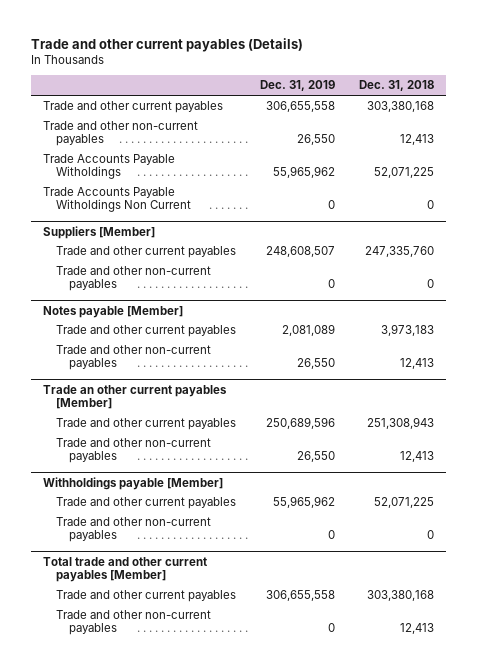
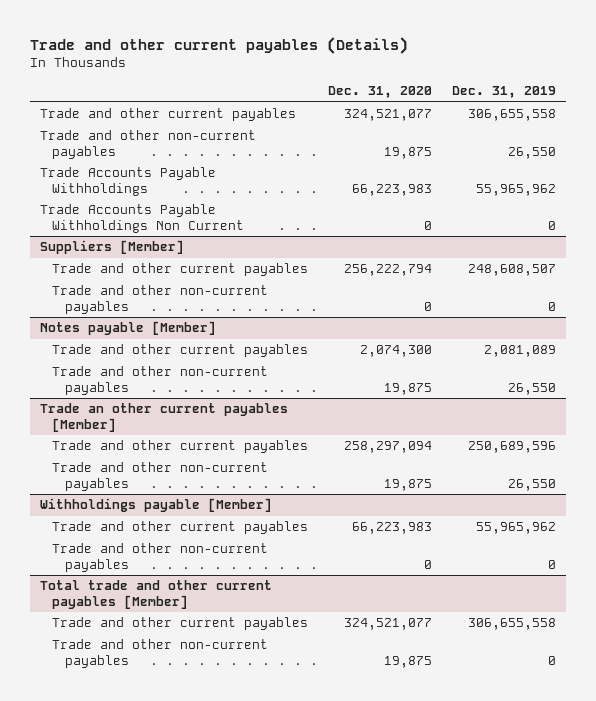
- | Dec. 31, 2019 | Dec. 31, 2018
+ | Dec. 31, 2020 | Dec. 31, 2019
- Trade Accounts Payable Witholdings | 55,965,962 | 52,071,225
- Trade Accounts Payable Witholdings Non Current | 0 | 0
+ Trade Accounts Payable Withholdings | 66,223,983 | 55,965,962
+ Trade Accounts Payable Withholdings Non Current | 0 | 0

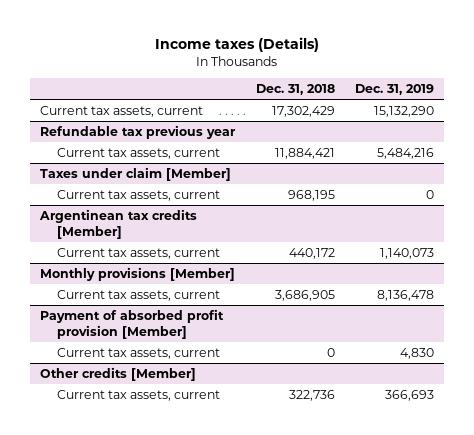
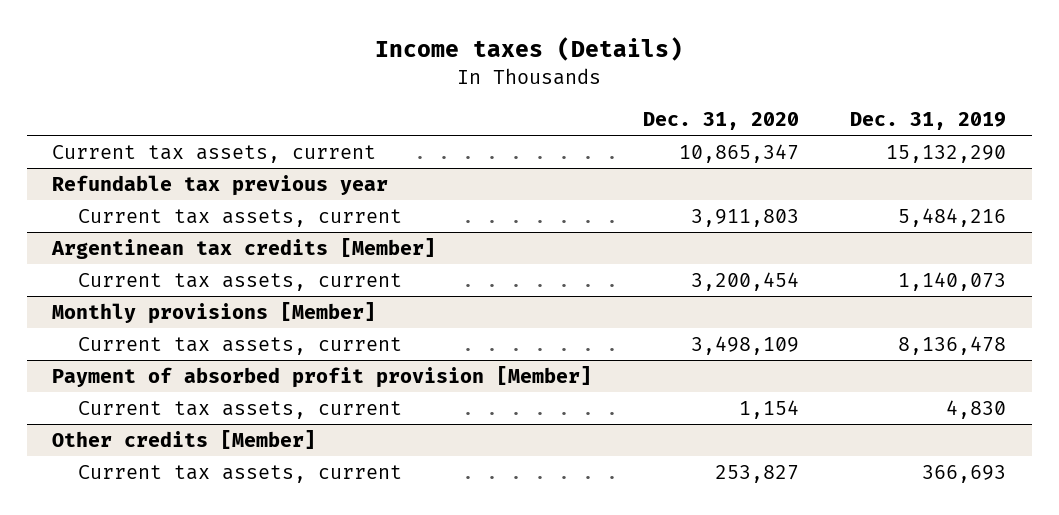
- | Dec. 31, 2018 | Dec. 31, 2019
+ | Dec. 31, 2020 | Dec. 31, 2019
- Taxes under claim [Member]
- Current tax assets, current | 968,195 | 0

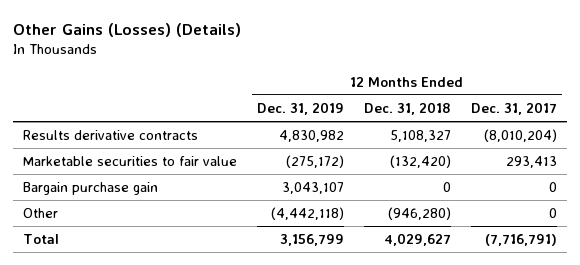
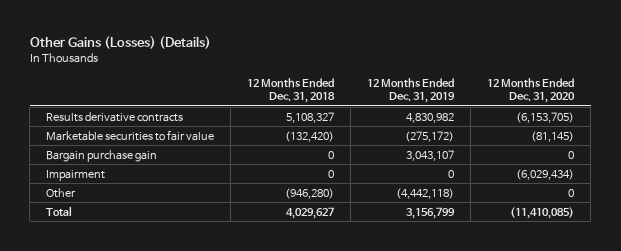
- | 12 Months Ended Dec. 31, 2019 | 12 Months Ended Dec. 31, 2018 | 12 Months Ended Dec. 31, 2017
+ | 12 Months Ended Dec. 31, 2018 | 12 Months Ended Dec. 31, 2019 | 12 Months Ended Dec. 31, 2020
+ Impairment | 0 | 0 | (6,029,434)

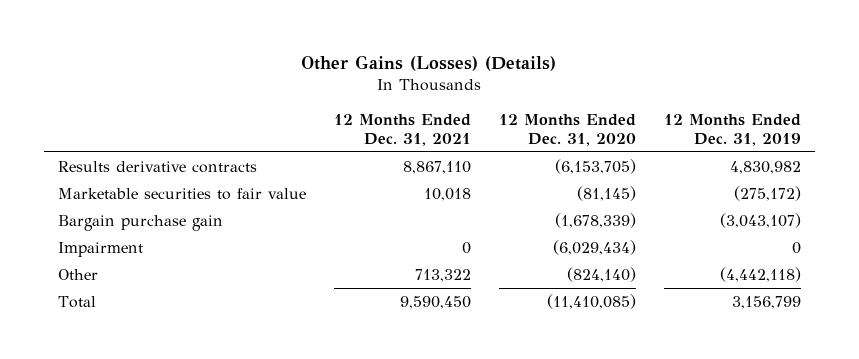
- | 12 Months Ended Dec. 31, 2018 | 12 Months Ended Dec. 31, 2019 | 12 Months Ended Dec. 31, 2020
+ | 12 Months Ended Dec. 31, 2021 | 12 Months Ended Dec. 31, 2020 | 12 Months Ended Dec. 31, 2019
- Bargain purchase gain | 0 | 3,043,107 | 0
+ Bargain purchase gain | | (1,678,339) | (3,043,107)
- Other | (946,280) | (4,442,118) | 0
+ Other | 713,322 | (824,140) | (4,442,118)

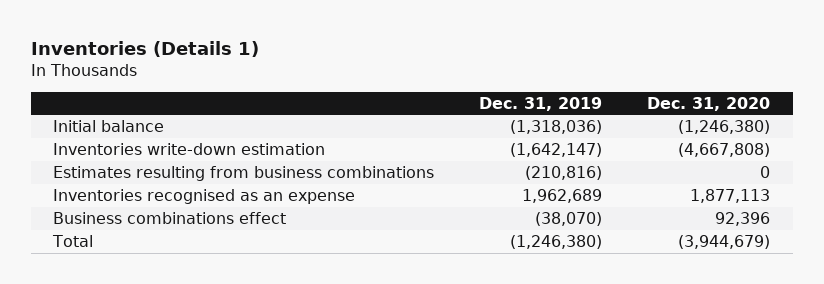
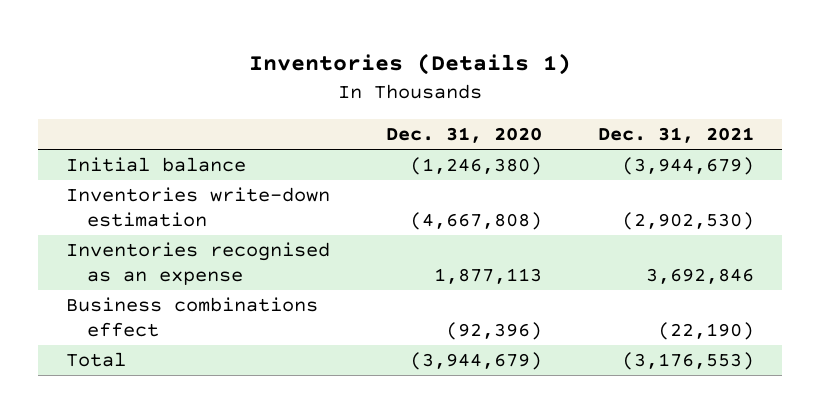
- | Dec. 31, 2019 | Dec. 31, 2020
+ | Dec. 31, 2020 | Dec. 31, 2021
- Estimates resulting from business combinations | (210,816) | 0
- Business combinations effect | (38,070) | 92,396
+ Business combinations effect | (92,396) | (22,190)

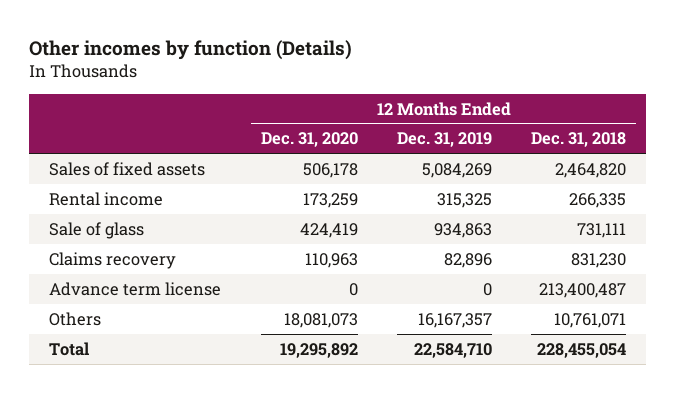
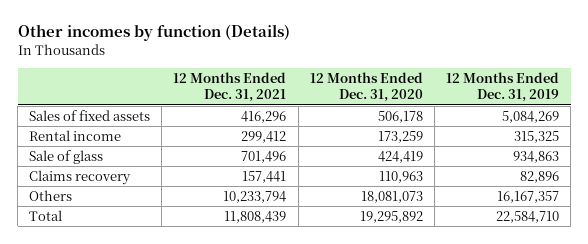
- | 12 Months Ended Dec. 31, 2020 | 12 Months Ended Dec. 31, 2019 | 12 Months Ended Dec. 31, 2018
+ | 12 Months Ended Dec. 31, 2021 | 12 Months Ended Dec. 31, 2020 | 12 Months Ended Dec. 31, 2019
- Advance term license | 0 | 0 | 213,400,487

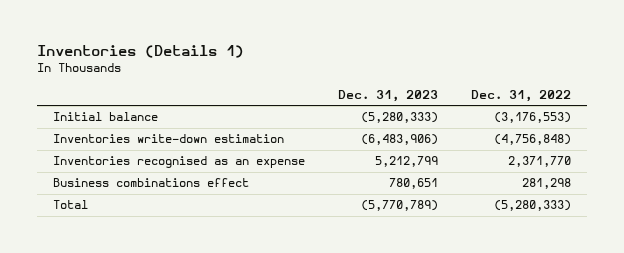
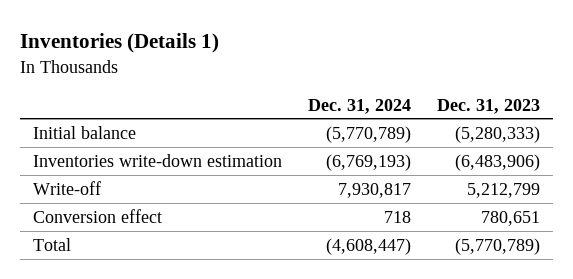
- | Dec. 31, 2023 | Dec. 31, 2022
+ | Dec. 31, 2024 | Dec. 31, 2023
- Inventories recognised as an expense | 5,212,799 | 2,371,770
- Business combinations effect | 780,651 | 281,298
+ Write-off | 7,930,817 | 5,212,799
+ Conversion effect | 718 | 780,651

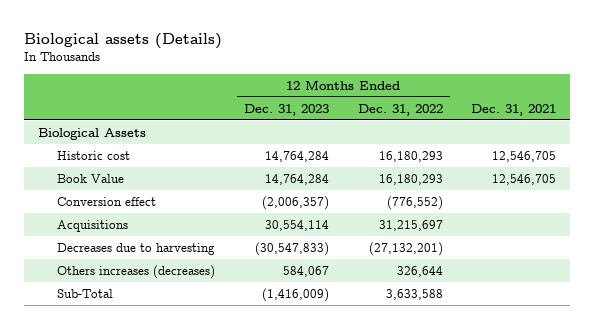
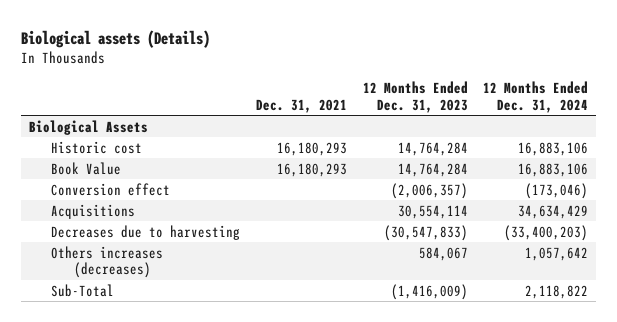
- | 12 Months Ended Dec. 31, 2023 | 12 Months Ended Dec. 31, 2022 | Dec. 31, 2021
+ | Dec. 31, 2021 | 12 Months Ended Dec. 31, 2023 | 12 Months Ended Dec. 31, 2024
- Historic cost | 14,764,284 | 16,180,293 | 12,546,705
- Book Value | 14,764,284 | 16,180,293 | 12,546,705
+ Historic cost | 16,180,293 | 14,764,284 | 16,883,106
+ Book Value | 16,180,293 | 14,764,284 | 16,883,106

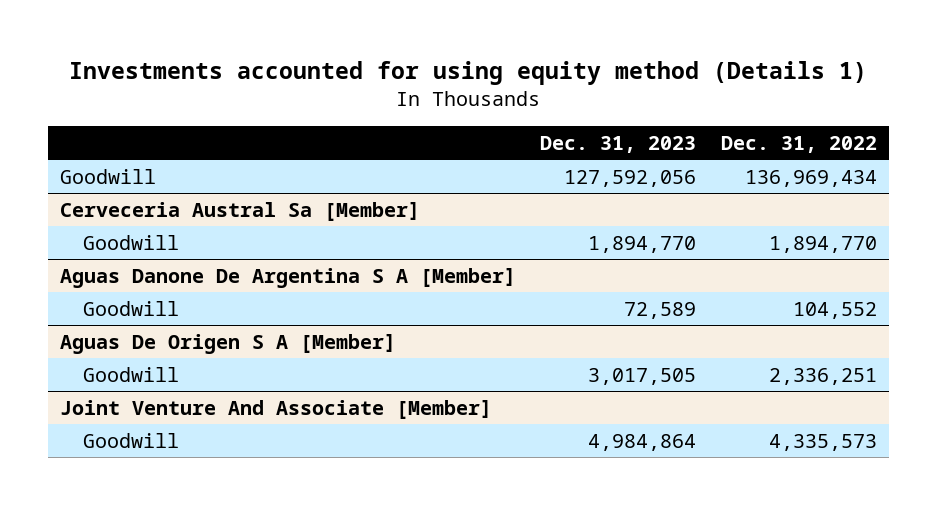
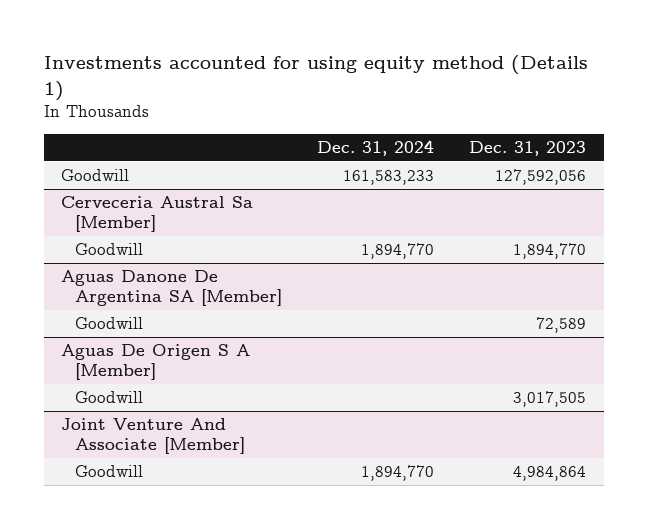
- | Dec. 31, 2023 | Dec. 31, 2022
+ | Dec. 31, 2024 | Dec. 31, 2023
- Aguas Danone De Argentina S A [Member]
+ Aguas Danone De Argentina SA [Member]

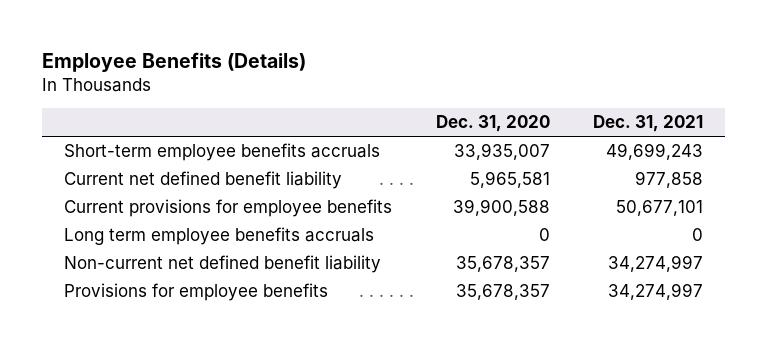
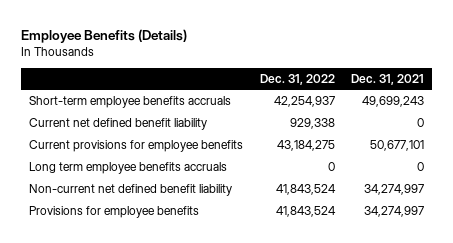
- | Dec. 31, 2020 | Dec. 31, 2021
+ | Dec. 31, 2022 | Dec. 31, 2021
- Current net defined benefit liability | 5,965,581 | 977,858
+ Current net defined benefit liability | 929,338 | 0

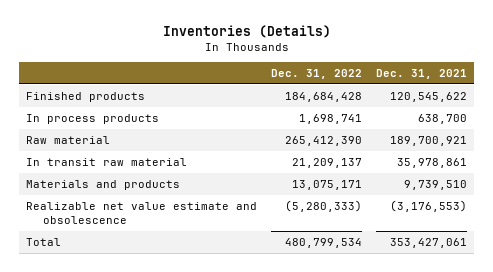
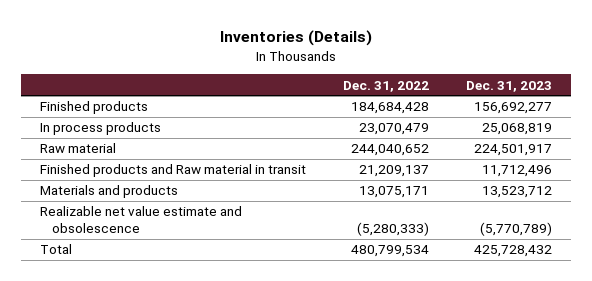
- | Dec. 31, 2022 | Dec. 31, 2021
+ | Dec. 31, 2022 | Dec. 31, 2023
- In process products | 1,698,741 | 638,700
- Raw material | 265,412,390 | 189,700,921
- In transit raw material | 21,209,137 | 35,978,861
+ In process products | 23,070,479 | 25,068,819
+ Raw material | 244,040,652 | 224,501,917
+ Finished products and Raw material in transit | 21,209,137 | 11,712,496

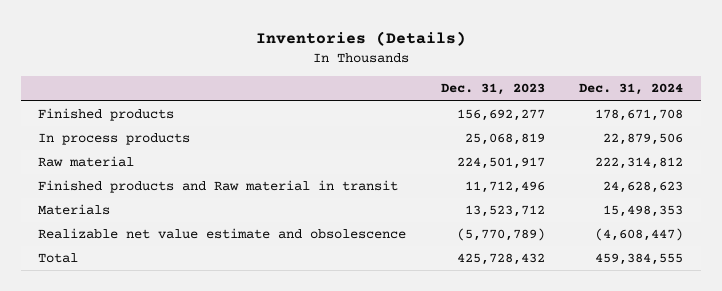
- | Dec. 31, 2022 | Dec. 31, 2023
+ | Dec. 31, 2023 | Dec. 31, 2024
- Materials and products | 13,075,171 | 13,523,712
+ Materials | 13,523,712 | 15,498,353

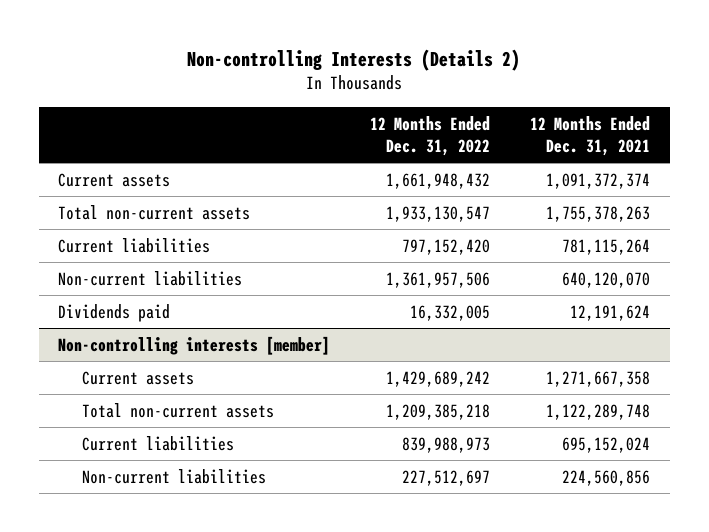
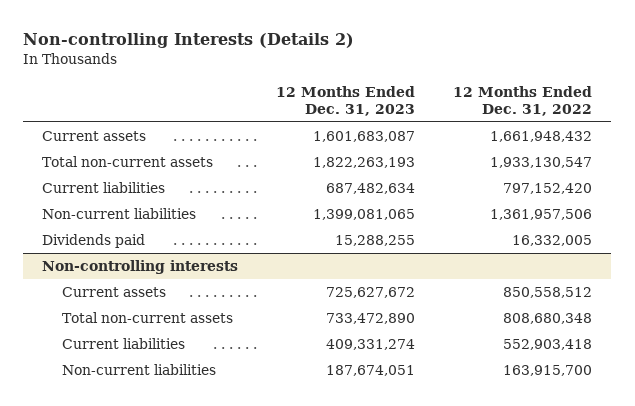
- | 12 Months Ended Dec. 31, 2022 | 12 Months Ended Dec. 31, 2021
+ | 12 Months Ended Dec. 31, 2023 | 12 Months Ended Dec. 31, 2022
- Non-controlling interests [member]
- Current assets | 1,429,689,242 | 1,271,667,358
- Total non-current assets | 1,209,385,218 | 1,122,289,748
- Current liabilities | 839,988,973 | 695,152,024
- Non-current liabilities | 227,512,697 | 224,560,856
+ Non-controlling interests
+ Current assets | 725,627,672 | 850,558,512
+ Total non-current assets | 733,472,890 | 808,680,348
+ Current liabilities | 409,331,274 | 552,903,418
+ Non-current liabilities | 187,674,051 | 163,915,700

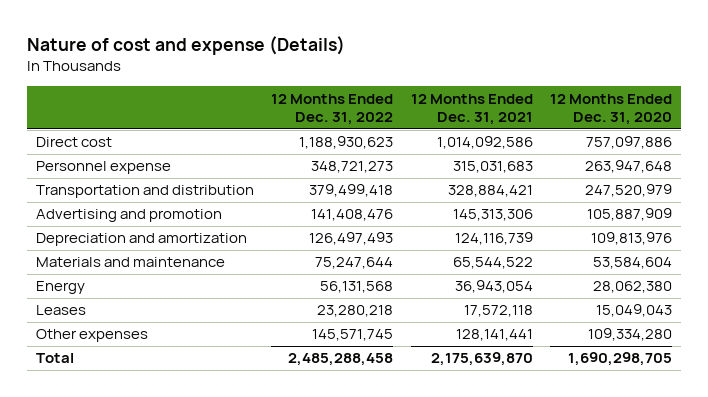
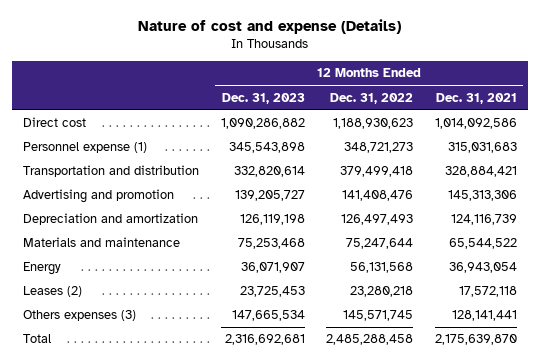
- | 12 Months Ended Dec. 31, 2022 | 12 Months Ended Dec. 31, 2021 | 12 Months Ended Dec. 31, 2020
+ | 12 Months Ended Dec. 31, 2023 | 12 Months Ended Dec. 31, 2022 | 12 Months Ended Dec. 31, 2021
- Personnel expense | 348,721,273 | 315,031,683 | 263,947,648
+ Personnel expense (1) | 345,543,898 | 348,721,273 | 315,031,683
- Leases | 23,280,218 | 17,572,118 | 15,049,043
- Other expenses | 145,571,745 | 128,141,441 | 109,334,280
+ Leases (2) | 23,725,453 | 23,280,218 | 17,572,118
+ Others expenses (3) | 147,665,534 | 145,571,745 | 128,141,441

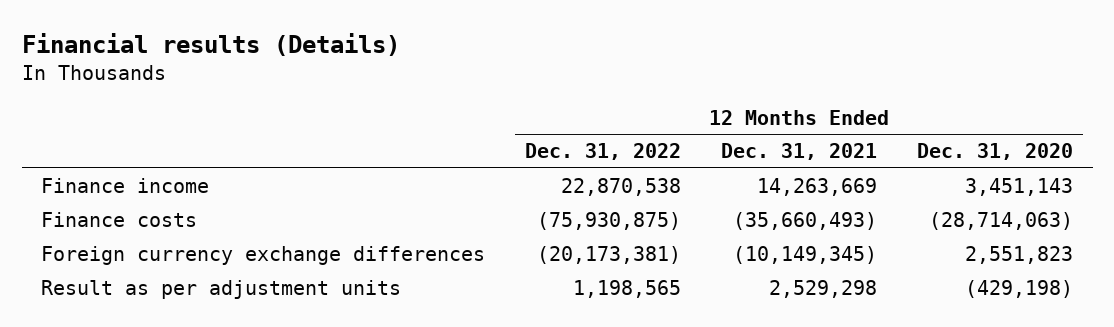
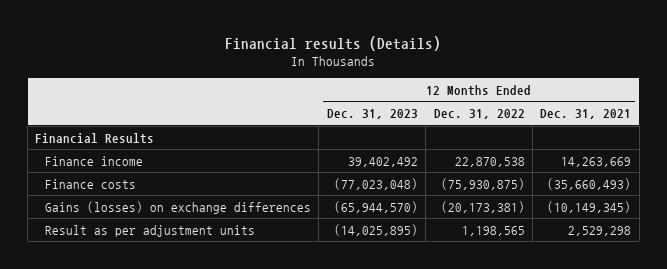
- | 12 Months Ended Dec. 31, 2022 | 12 Months Ended Dec. 31, 2021 | 12 Months Ended Dec. 31, 2020
+ | 12 Months Ended Dec. 31, 2023 | 12 Months Ended Dec. 31, 2022 | 12 Months Ended Dec. 31, 2021
+ Financial Results
- Foreign currency exchange differences | (20,173,381) | (10,149,345) | 2,551,823
+ Gains (losses) on exchange differences | (65,944,570) | (20,173,381) | (10,149,345)

